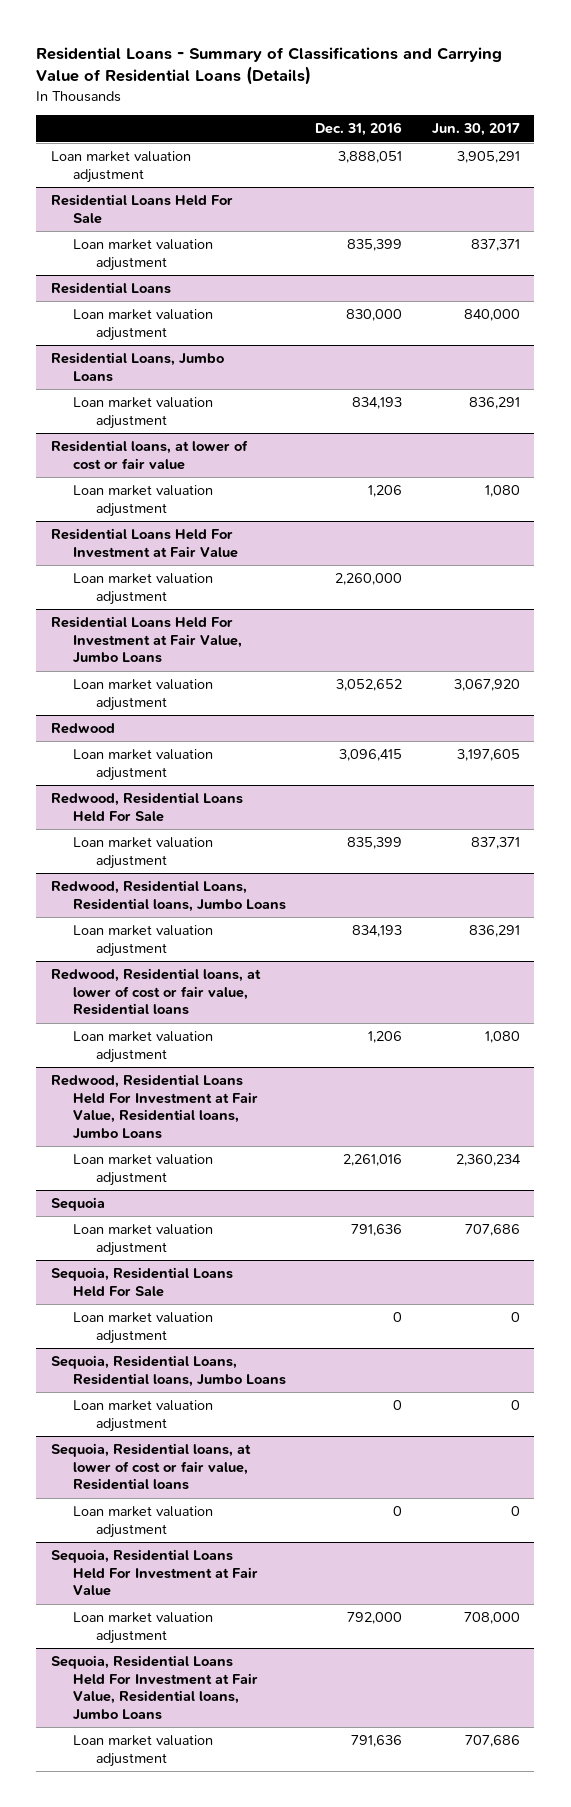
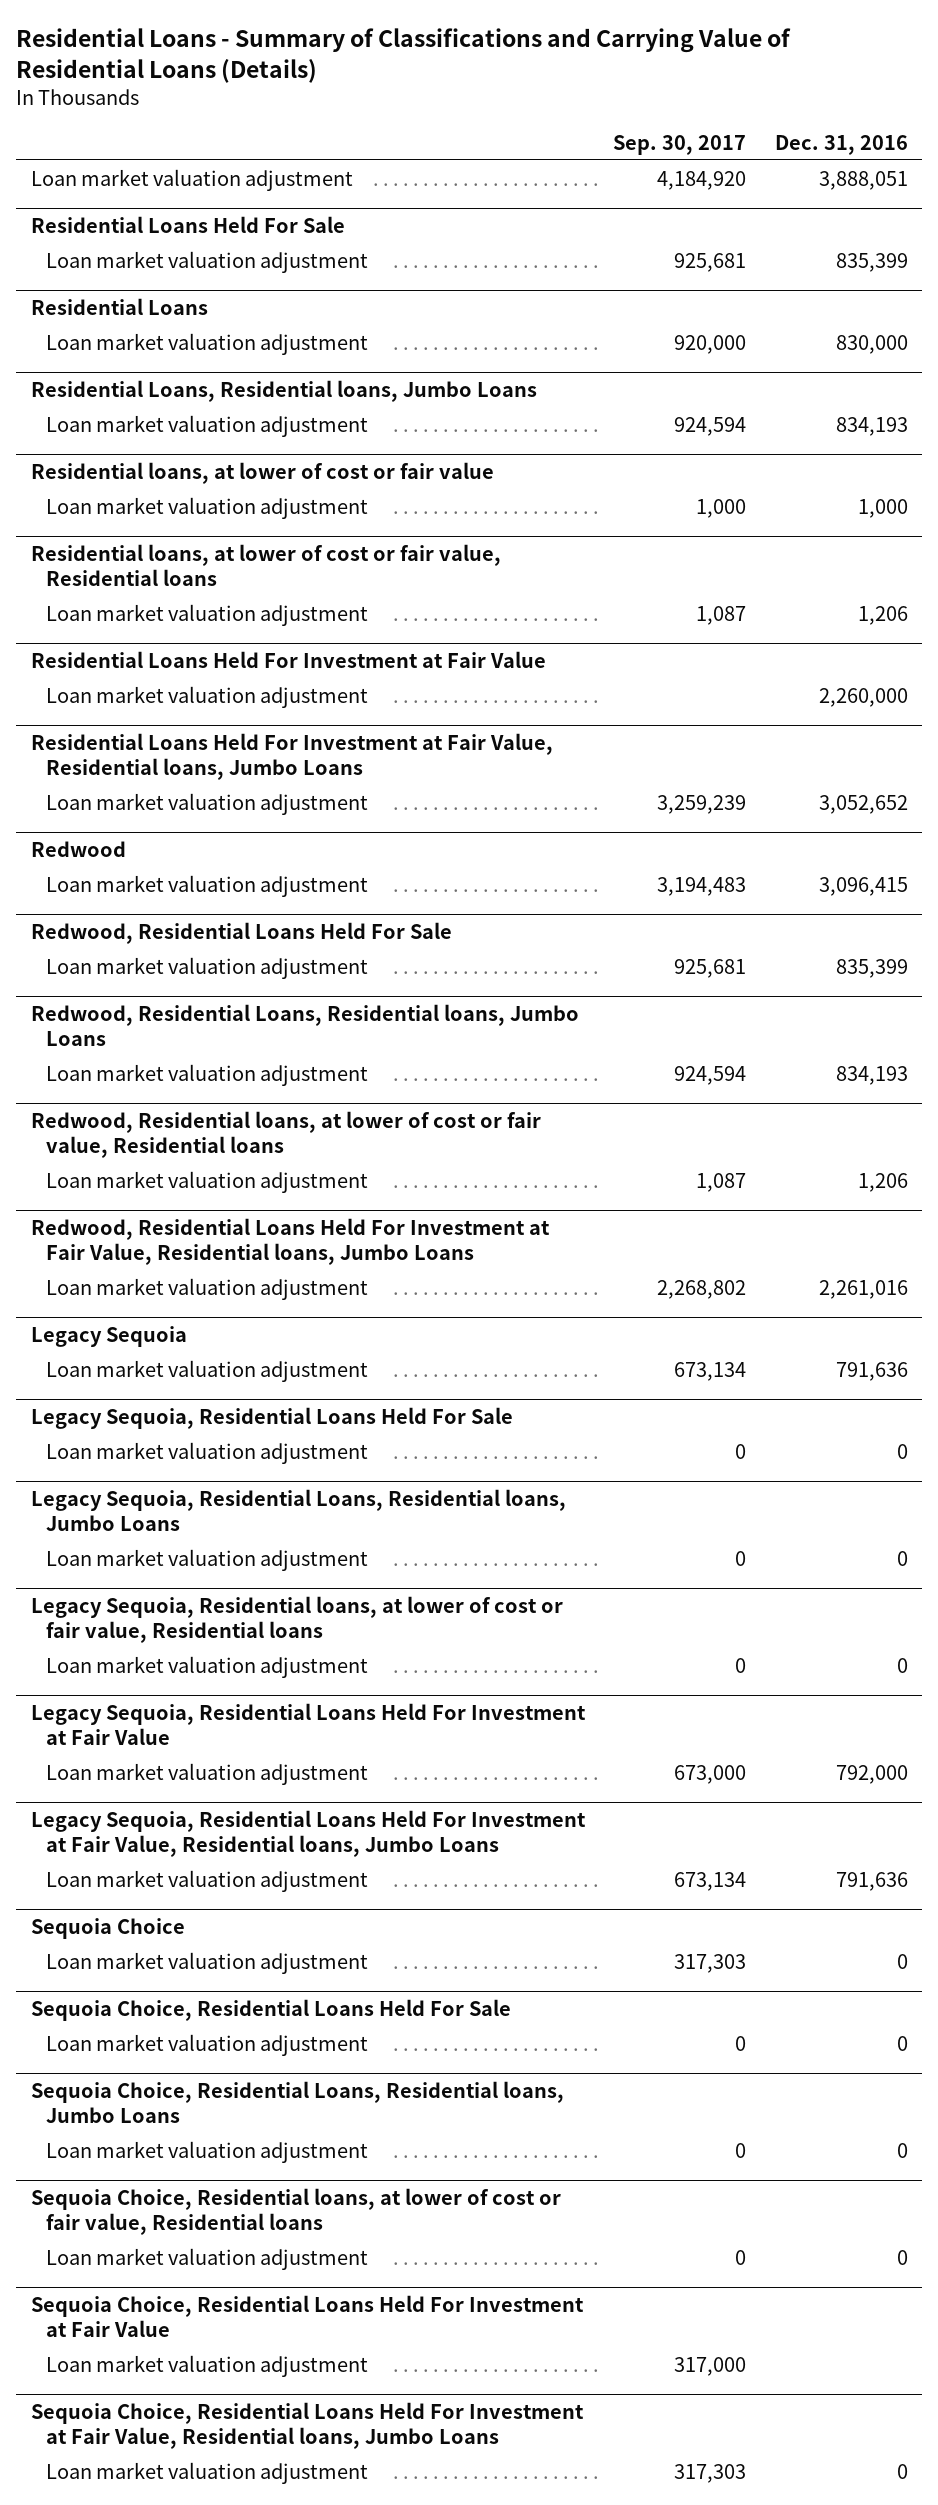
- | Dec. 31, 2016 | Jun. 30, 2017
+ | Sep. 30, 2017 | Dec. 31, 2016
- Residential Loans, Jumbo Loans
+ Residential Loans, Residential loans, Jumbo Loans
@ Residential loans, at lower of cost or fair value
+ Loan market valuation adjustment | 1,000 | 1,000
+ Residential loans, at lower of cost or fair value, Residential loans
- Residential Loans Held For Investment at Fair Value, Jumbo Loans
+ Residential Loans Held For Investment at Fair Value, Residential loans, Jumbo Loans
- Sequoia
+ Legacy Sequoia
- Sequoia, Residential Loans Held For Sale
+ Legacy Sequoia, Residential Loans Held For Sale
- Sequoia, Residential Loans, Residential loans, Jumbo Loans
+ Legacy Sequoia, Residential Loans, Residential loans, Jumbo Loans
- Sequoia, Residential loans, at lower of cost or fair value, Residential loans
+ Legacy Sequoia, Residential loans, at lower of cost or fair value, Residential loans
- Sequoia, Residential Loans Held For Investment at Fair Value
+ Legacy Sequoia, Residential Loans Held For Investment at Fair Value
- Sequoia, Residential Loans Held For Investment at Fair Value, Residential loans, Jumbo Loans
+ Legacy Sequoia, Residential Loans Held For Investment at Fair Value, Residential loans, Jumbo Loans
+ Sequoia Choice
+ Loan market valuation adjustment | 317,303 | 0
+ Sequoia Choice, Residential Loans Held For Sale
+ Loan market valuation adjustment | 0 | 0
+ Sequoia Choice, Residential Loans, Residential loans, Jumbo Loans
+ Loan market valuation adjustment | 0 | 0
+ Sequoia Choice, Residential loans, at lower of cost or fair value, Residential loans
+ Loan market valuation adjustment | 0 | 0
+ Sequoia Choice, Residential Loans Held For Investment at Fair Value
+ Loan market valuation adjustment | 317,000 |
+ Sequoia Choice, Residential Loans Held For Investment at Fair Value, Residential loans, Jumbo Loans
+ Loan market valuation adjustment | 317,303 | 0

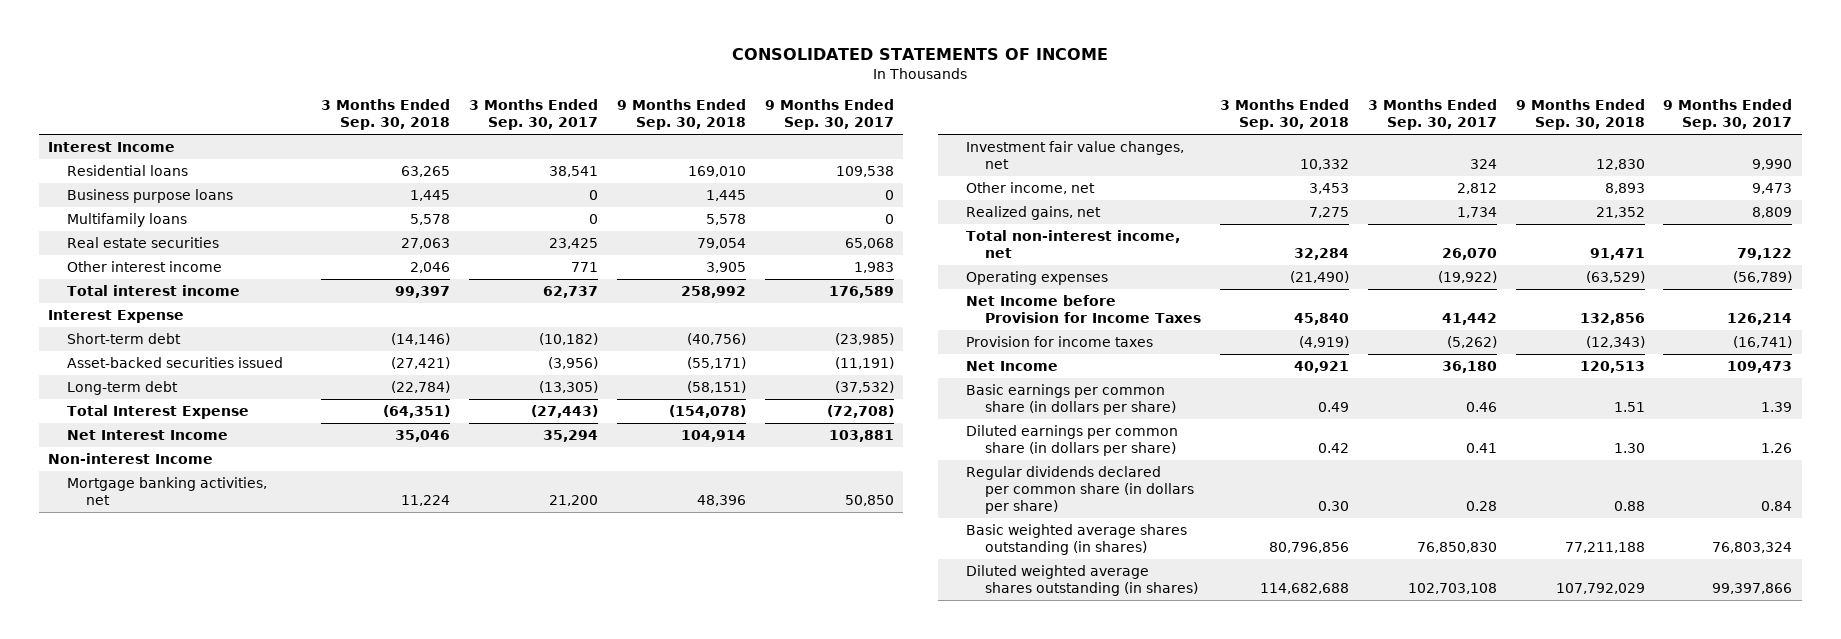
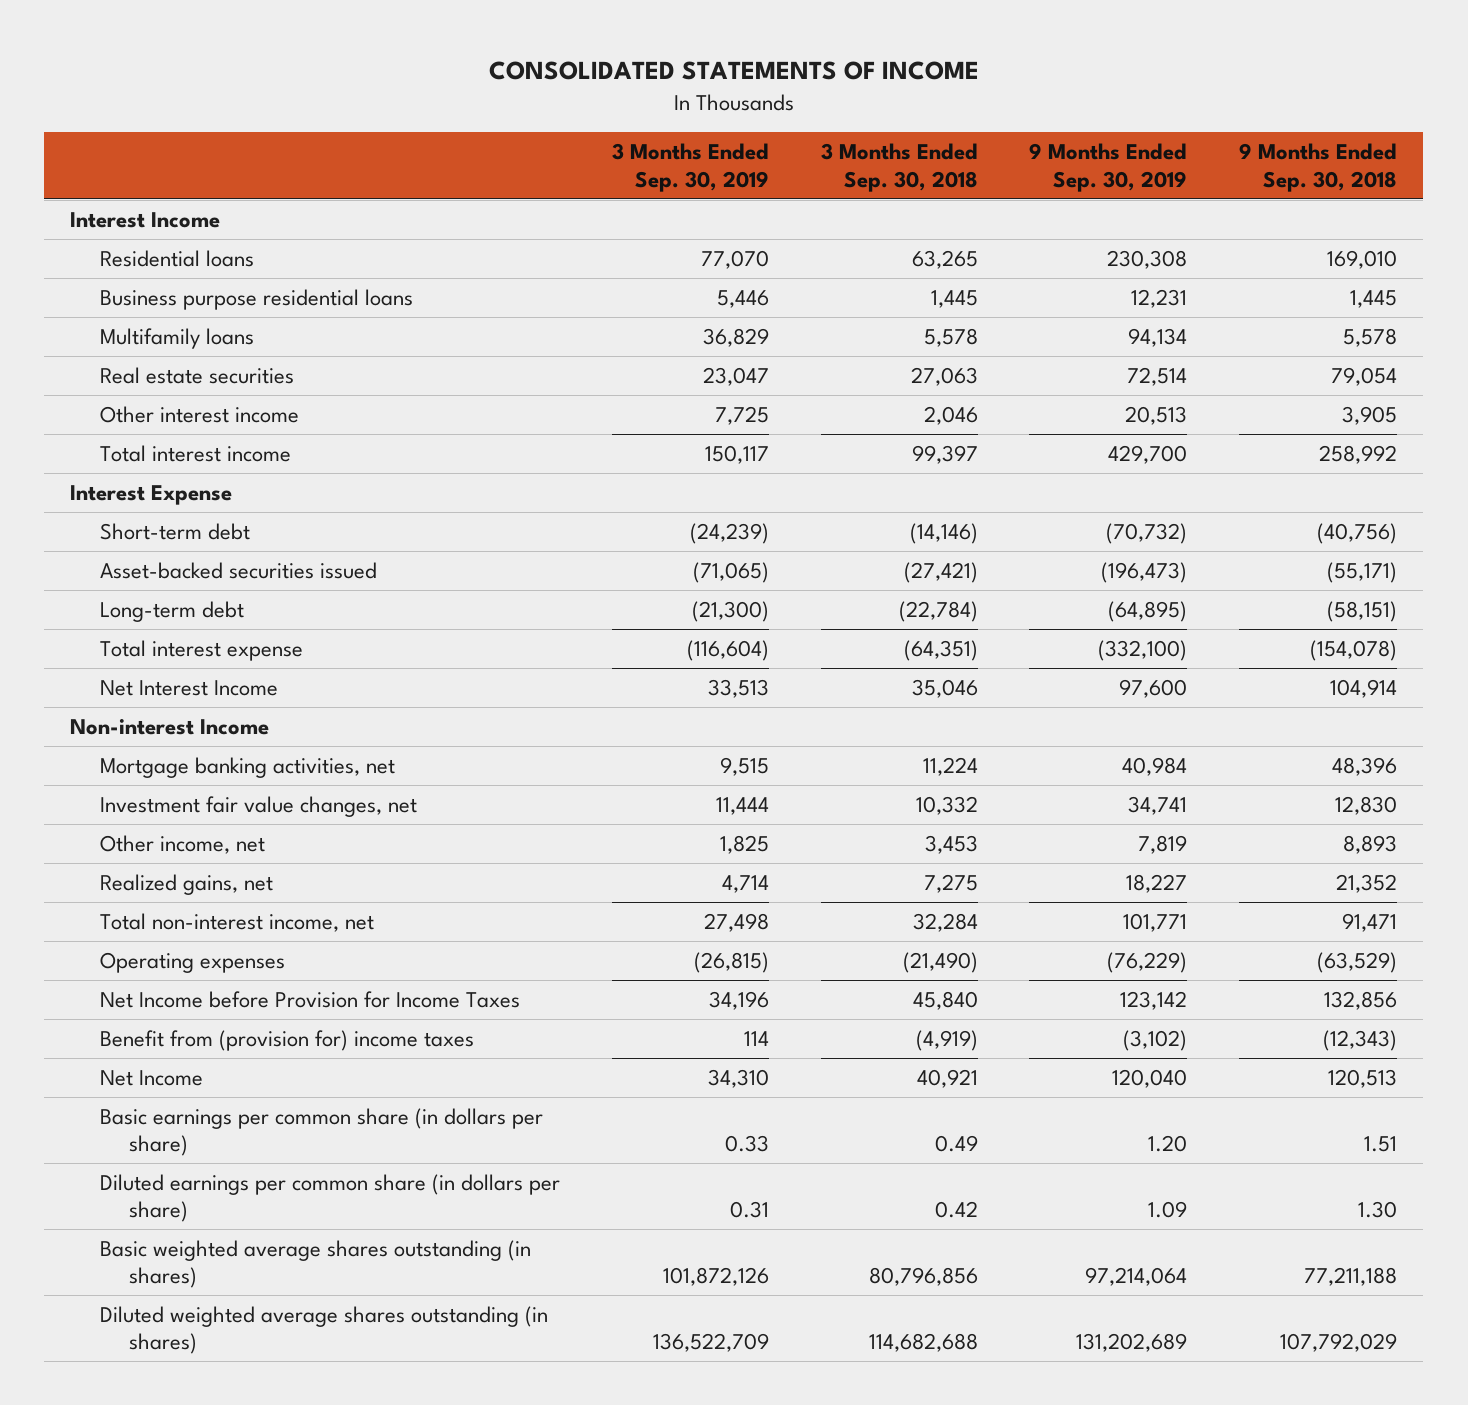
- | 3 Months Ended Sep. 30, 2018 | 3 Months Ended Sep. 30, 2017 | 9 Months Ended Sep. 30, 2018 | 9 Months Ended Sep. 30, 2017
+ | 3 Months Ended Sep. 30, 2019 | 3 Months Ended Sep. 30, 2018 | 9 Months Ended Sep. 30, 2019 | 9 Months Ended Sep. 30, 2018
- Business purpose loans | 1,445 | 0 | 1,445 | 0
+ Business purpose residential loans | 5,446 | 1,445 | 12,231 | 1,445
- Total Interest Expense | (64,351) | (27,443) | (154,078) | (72,708)
+ Total interest expense | (116,604) | (64,351) | (332,100) | (154,078)
- Provision for income taxes | (4,919) | (5,262) | (12,343) | (16,741)
+ Benefit from (provision for) income taxes | 114 | (4,919) | (3,102) | (12,343)
- Regular dividends declared per common share (in dollars per share) | 0.30 | 0.28 | 0.88 | 0.84

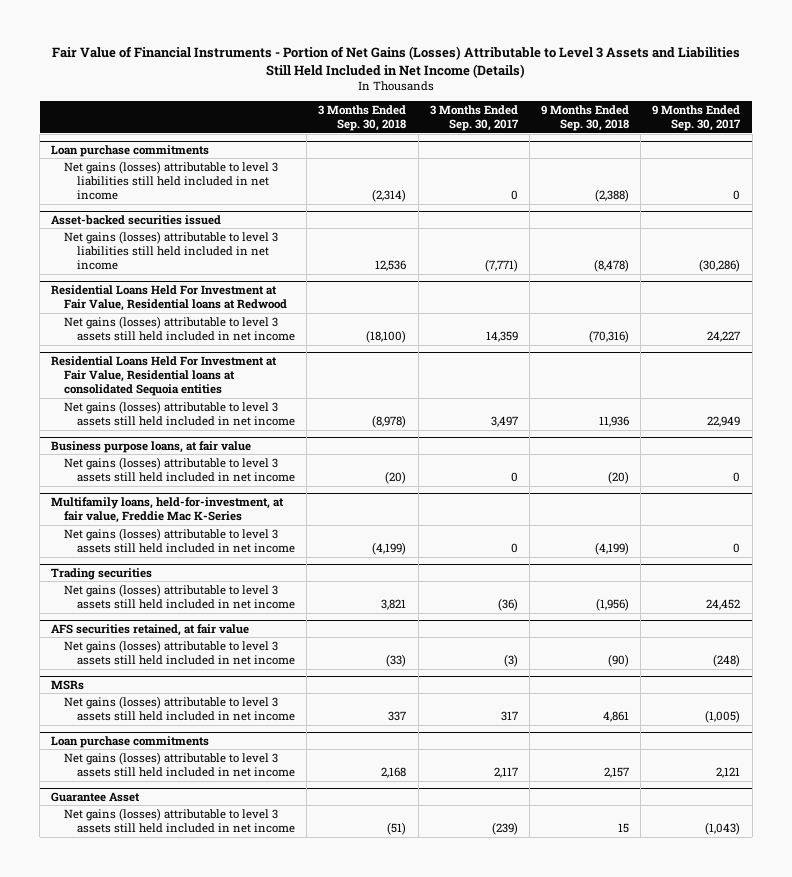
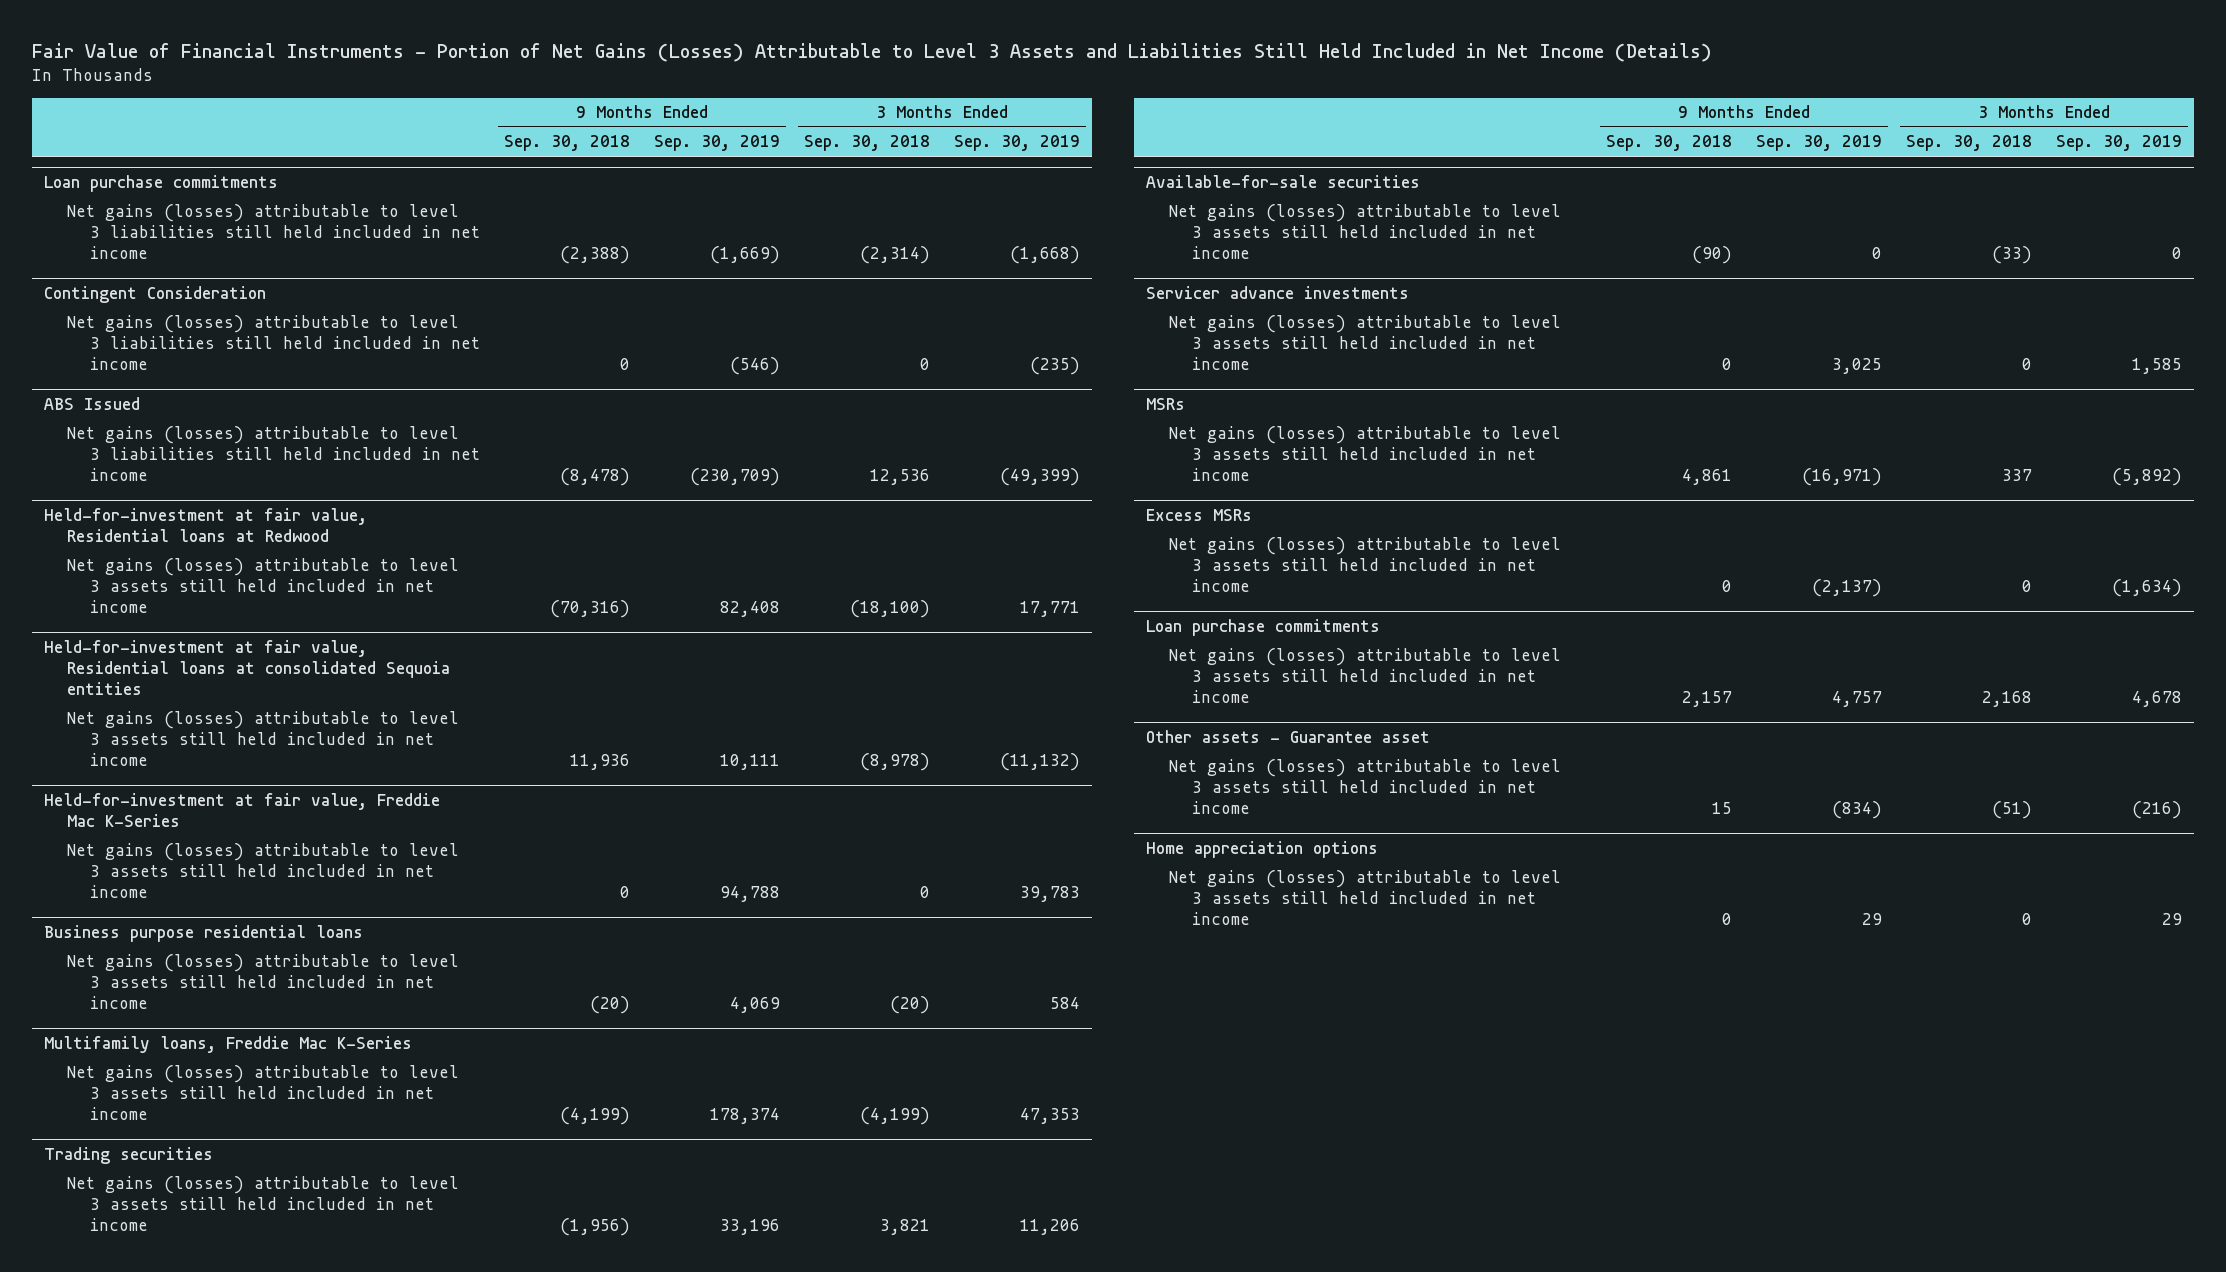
- | 3 Months Ended Sep. 30, 2018 | 3 Months Ended Sep. 30, 2017 | 9 Months Ended Sep. 30, 2018 | 9 Months Ended Sep. 30, 2017
+ | 9 Months Ended Sep. 30, 2018 | 9 Months Ended Sep. 30, 2019 | 3 Months Ended Sep. 30, 2018 | 3 Months Ended Sep. 30, 2019
- Asset-backed securities issued
+ Contingent Consideration
+ Net gains (losses) attributable to level 3 liabilities still held included in net income | 0 | (546) | 0 | (235)
+ ABS Issued
- Residential Loans Held For Investment at Fair Value, Residential loans at Redwood
+ Held-for-investment at fair value, Residential loans at Redwood
- Residential Loans Held For Investment at Fair Value, Residential loans at consolidated Sequoia entities
+ Held-for-investment at fair value, Residential loans at consolidated Sequoia entities
- Business purpose loans, at fair value
+ Held-for-investment at fair value, Freddie Mac K-Series
+ Net gains (losses) attributable to level 3 assets still held included in net income | 0 | 94,788 | 0 | 39,783
+ Business purpose residential loans
- Multifamily loans, held-for-investment, at fair value, Freddie Mac K-Series
+ Multifamily loans, Freddie Mac K-Series
- AFS securities retained, at fair value
+ Available-for-sale securities
+ Servicer advance investments
+ Net gains (losses) attributable to level 3 assets still held included in net income | 0 | 3,025 | 0 | 1,585
+ Excess MSRs
+ Net gains (losses) attributable to level 3 assets still held included in net income | 0 | (2,137) | 0 | (1,634)
- Guarantee Asset
+ Other assets - Guarantee asset
+ Home appreciation options
+ Net gains (losses) attributable to level 3 assets still held included in net income | 0 | 29 | 0 | 29

